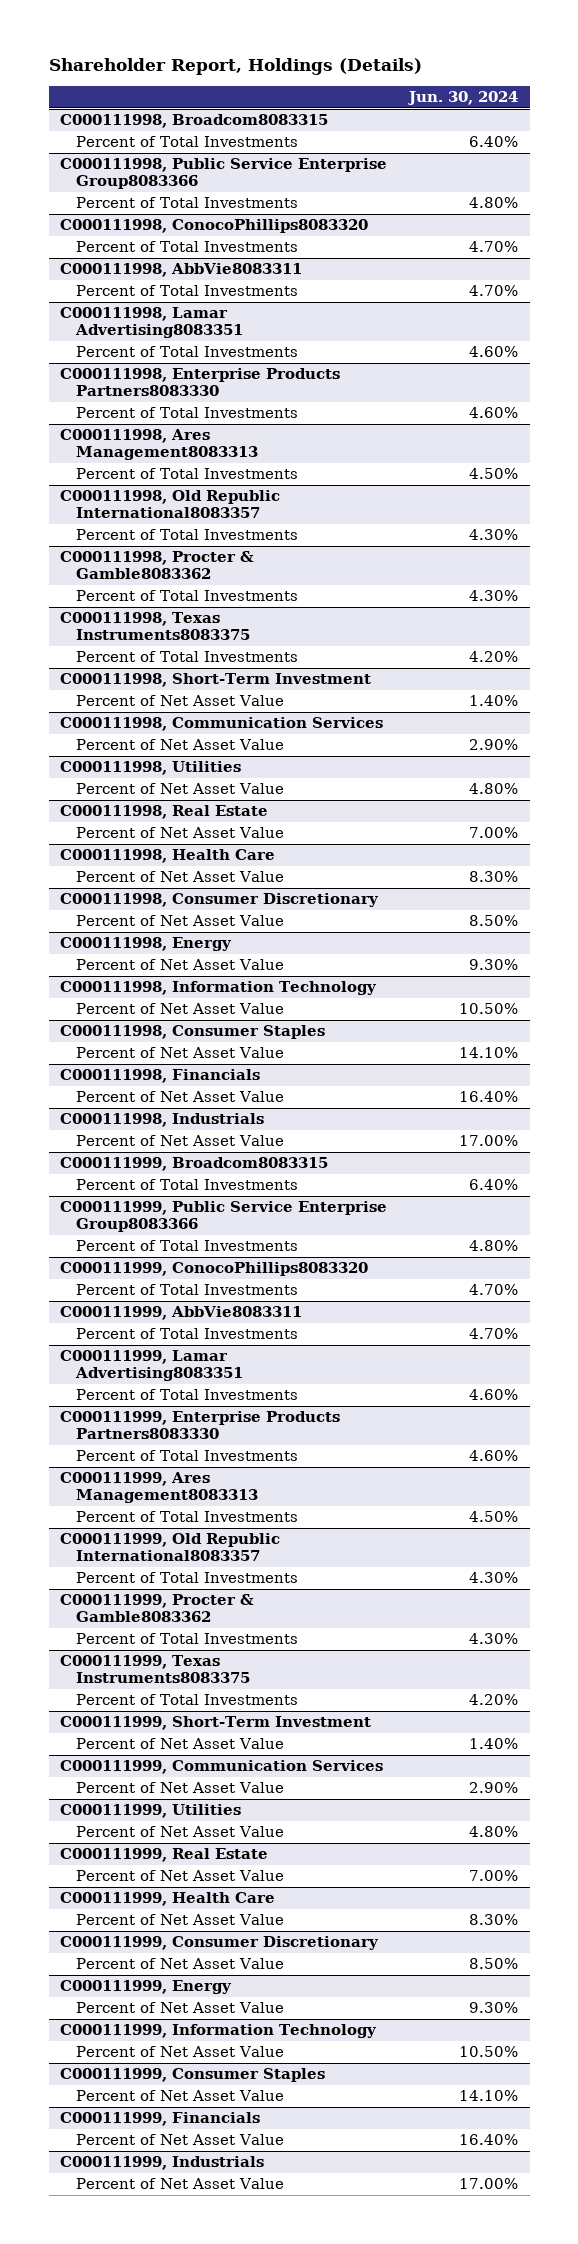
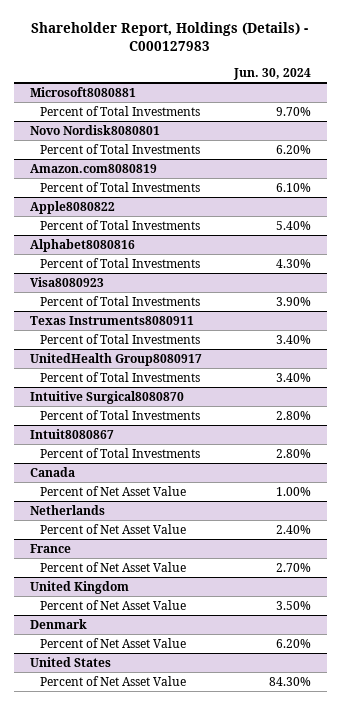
- Shareholder Report, Holdings (Details)
+ Shareholder Report, Holdings (Details) - C000127983
- C000111998, Broadcom8083315
- Percent of Total Investments | 6.40%
- C000111998, Public Service Enterprise Group8083366
- Percent of Total Investments | 4.80%
- C000111998, ConocoPhillips8083320
- Percent of Total Investments | 4.70%
- C000111998, AbbVie8083311
- Percent of Total Investments | 4.70%
- C000111998, Lamar Advertising8083351
- Percent of Total Investments | 4.60%
- C000111998, Enterprise Products Partners8083330
- Percent of Total Investments | 4.60%
- C000111998, Ares Management8083313
- Percent of Total Investments | 4.50%
- C000111998, Old Republic International8083357
- Percent of Total Investments | 4.30%
- C000111998, Procter & Gamble8083362
- Percent of Total Investments | 4.30%
- C000111998, Texas Instruments8083375
- Percent of Total Investments | 4.20%
- C000111998, Short-Term Investment
- Percent of Net Asset Value | 1.40%
- C000111998, Communication Services
- Percent of Net Asset Value | 2.90%
- C000111998, Utilities
- Percent of Net Asset Value | 4.80%
- C000111998, Real Estate
- Percent of Net Asset Value | 7.00%
- C000111998, Health Care
- Percent of Net Asset Value | 8.30%
- C000111998, Consumer Discretionary
- Percent of Net Asset Value | 8.50%
- C000111998, Energy
- Percent of Net Asset Value | 9.30%
- C000111998, Information Technology
- Percent of Net Asset Value | 10.50%
- C000111998, Consumer Staples
- Percent of Net Asset Value | 14.10%
- C000111998, Financials
- Percent of Net Asset Value | 16.40%
- C000111998, Industrials
- Percent of Net Asset Value | 17.00%
- C000111999, Broadcom8083315
- Percent of Total Investments | 6.40%
- C000111999, Public Service Enterprise Group8083366
- Percent of Total Investments | 4.80%
- C000111999, ConocoPhillips8083320
- Percent of Total Investments | 4.70%
- C000111999, AbbVie8083311
- Percent of Total Investments | 4.70%
- C000111999, Lamar Advertising8083351
- Percent of Total Investments | 4.60%
- C000111999, Enterprise Products Partners8083330
- Percent of Total Investments | 4.60%
- C000111999, Ares Management8083313
- Percent of Total Investments | 4.50%
- C000111999, Old Republic International8083357
- Percent of Total Investments | 4.30%
- C000111999, Procter & Gamble8083362
+ Microsoft8080881
+ Percent of Total Investments | 9.70%
+ Novo Nordisk8080801
+ Percent of Total Investments | 6.20%
+ Amazon.com8080819
+ Percent of Total Investments | 6.10%
+ Apple8080822
+ Percent of Total Investments | 5.40%
+ Alphabet8080816
- C000111999, Texas Instruments8083375
- Percent of Total Investments | 4.20%
- C000111999, Short-Term Investment
- Percent of Net Asset Value | 1.40%
- C000111999, Communication Services
- Percent of Net Asset Value | 2.90%
- C000111999, Utilities
- Percent of Net Asset Value | 4.80%
- C000111999, Real Estate
- Percent of Net Asset Value | 7.00%
- C000111999, Health Care
- Percent of Net Asset Value | 8.30%
- C000111999, Consumer Discretionary
- Percent of Net Asset Value | 8.50%
- C000111999, Energy
- Percent of Net Asset Value | 9.30%
- C000111999, Information Technology
- Percent of Net Asset Value | 10.50%
- C000111999, Consumer Staples
- Percent of Net Asset Value | 14.10%
- C000111999, Financials
- Percent of Net Asset Value | 16.40%
- C000111999, Industrials
- Percent of Net Asset Value | 17.00%
+ Visa8080923
+ Percent of Total Investments | 3.90%
+ Texas Instruments8080911
+ Percent of Total Investments | 3.40%
+ UnitedHealth Group8080917
+ Percent of Total Investments | 3.40%
+ Intuitive Surgical8080870
+ Percent of Total Investments | 2.80%
+ Intuit8080867
+ Percent of Total Investments | 2.80%
+ Canada
+ Percent of Net Asset Value | 1.00%
+ Netherlands
+ Percent of Net Asset Value | 2.40%
+ France
+ Percent of Net Asset Value | 2.70%
+ United Kingdom
+ Percent of Net Asset Value | 3.50%
+ Denmark
+ Percent of Net Asset Value | 6.20%
+ United States
+ Percent of Net Asset Value | 84.30%

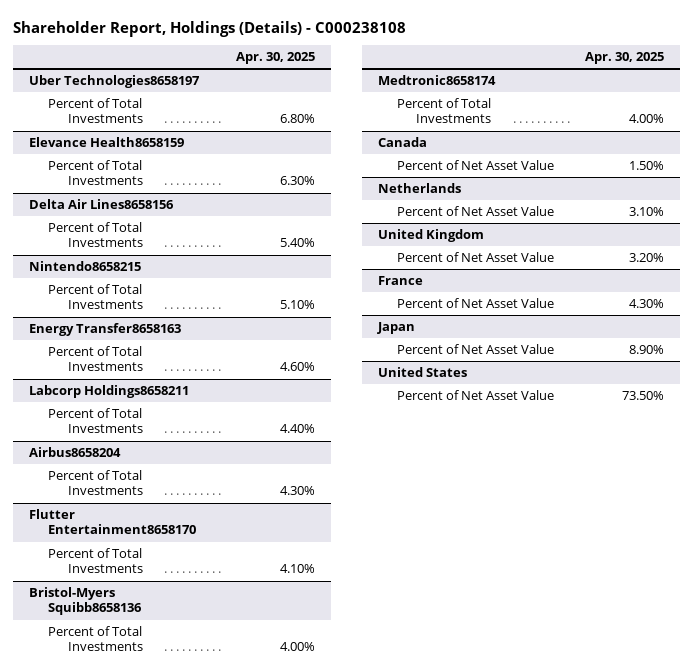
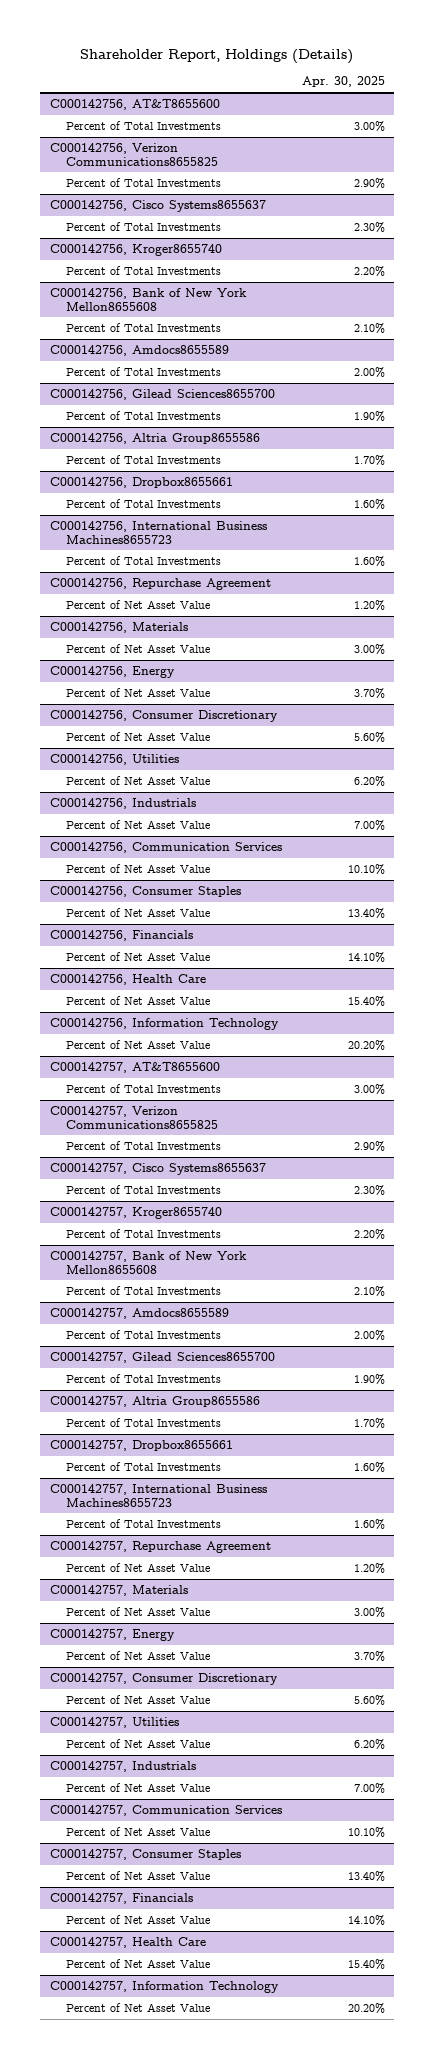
- Shareholder Report, Holdings (Details) - C000238108
+ Shareholder Report, Holdings (Details)
- Uber Technologies8658197
- Percent of Total Investments | 6.80%
- Elevance Health8658159
- Percent of Total Investments | 6.30%
- Delta Air Lines8658156
- Percent of Total Investments | 5.40%
- Nintendo8658215
- Percent of Total Investments | 5.10%
- Energy Transfer8658163
- Percent of Total Investments | 4.60%
- Labcorp Holdings8658211
- Percent of Total Investments | 4.40%
- Airbus8658204
- Percent of Total Investments | 4.30%
- Flutter Entertainment8658170
- Percent of Total Investments | 4.10%
- Bristol-Myers Squibb8658136
- Percent of Total Investments | 4.00%
- Medtronic8658174
- Percent of Total Investments | 4.00%
- Canada
- Percent of Net Asset Value | 1.50%
- Netherlands
- Percent of Net Asset Value | 3.10%
- United Kingdom
- Percent of Net Asset Value | 3.20%
- France
- Percent of Net Asset Value | 4.30%
- Japan
- Percent of Net Asset Value | 8.90%
- United States
- Percent of Net Asset Value | 73.50%
+ C000142756, AT&T8655600
+ Percent of Total Investments | 3.00%
+ C000142756, Verizon Communications8655825
+ Percent of Total Investments | 2.90%
+ C000142756, Cisco Systems8655637
+ Percent of Total Investments | 2.30%
+ C000142756, Kroger8655740
+ Percent of Total Investments | 2.20%
+ C000142756, Bank of New York Mellon8655608
+ Percent of Total Investments | 2.10%
+ C000142756, Amdocs8655589
+ Percent of Total Investments | 2.00%
+ C000142756, Gilead Sciences8655700
+ Percent of Total Investments | 1.90%
+ C000142756, Altria Group8655586
+ Percent of Total Investments | 1.70%
+ C000142756, Dropbox8655661
+ Percent of Total Investments | 1.60%
+ C000142756, International Business Machines8655723
+ Percent of Total Investments | 1.60%
+ C000142756, Repurchase Agreement
+ Percent of Net Asset Value | 1.20%
+ C000142756, Materials
+ Percent of Net Asset Value | 3.00%
+ C000142756, Energy
+ Percent of Net Asset Value | 3.70%
+ C000142756, Consumer Discretionary
+ Percent of Net Asset Value | 5.60%
+ C000142756, Utilities
+ Percent of Net Asset Value | 6.20%
+ C000142756, Industrials
+ Percent of Net Asset Value | 7.00%
+ C000142756, Communication Services
+ Percent of Net Asset Value | 10.10%
+ C000142756, Consumer Staples
+ Percent of Net Asset Value | 13.40%
+ C000142756, Financials
+ Percent of Net Asset Value | 14.10%
+ C000142756, Health Care
+ Percent of Net Asset Value | 15.40%
+ C000142756, Information Technology
+ Percent of Net Asset Value | 20.20%
+ C000142757, AT&T8655600
+ Percent of Total Investments | 3.00%
+ C000142757, Verizon Communications8655825
+ Percent of Total Investments | 2.90%
+ C000142757, Cisco Systems8655637
+ Percent of Total Investments | 2.30%
+ C000142757, Kroger8655740
+ Percent of Total Investments | 2.20%
+ C000142757, Bank of New York Mellon8655608
+ Percent of Total Investments | 2.10%
+ C000142757, Amdocs8655589
+ Percent of Total Investments | 2.00%
+ C000142757, Gilead Sciences8655700
+ Percent of Total Investments | 1.90%
+ C000142757, Altria Group8655586
+ Percent of Total Investments | 1.70%
+ C000142757, Dropbox8655661
+ Percent of Total Investments | 1.60%
+ C000142757, International Business Machines8655723
+ Percent of Total Investments | 1.60%
+ C000142757, Repurchase Agreement
+ Percent of Net Asset Value | 1.20%
+ C000142757, Materials
+ Percent of Net Asset Value | 3.00%
+ C000142757, Energy
+ Percent of Net Asset Value | 3.70%
+ C000142757, Consumer Discretionary
+ Percent of Net Asset Value | 5.60%
+ C000142757, Utilities
+ Percent of Net Asset Value | 6.20%
+ C000142757, Industrials
+ Percent of Net Asset Value | 7.00%
+ C000142757, Communication Services
+ Percent of Net Asset Value | 10.10%
+ C000142757, Consumer Staples
+ Percent of Net Asset Value | 13.40%
+ C000142757, Financials
+ Percent of Net Asset Value | 14.10%
+ C000142757, Health Care
+ Percent of Net Asset Value | 15.40%
+ C000142757, Information Technology
+ Percent of Net Asset Value | 20.20%

